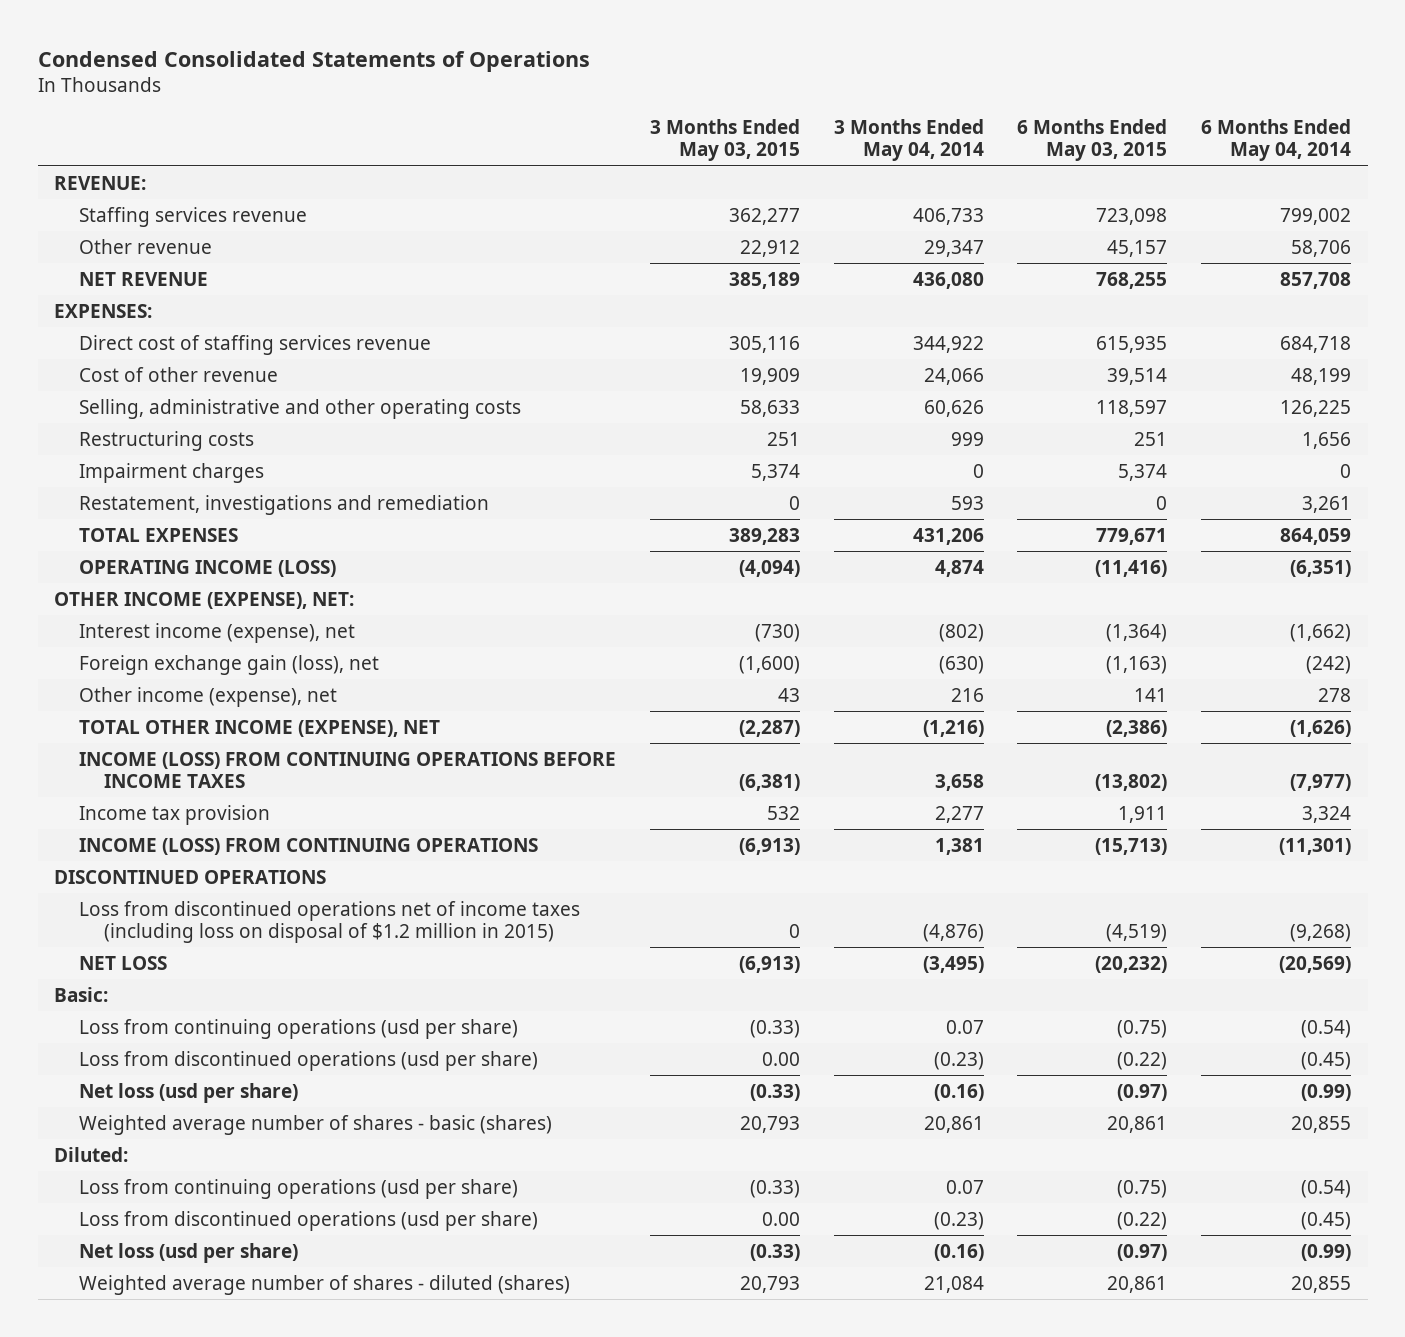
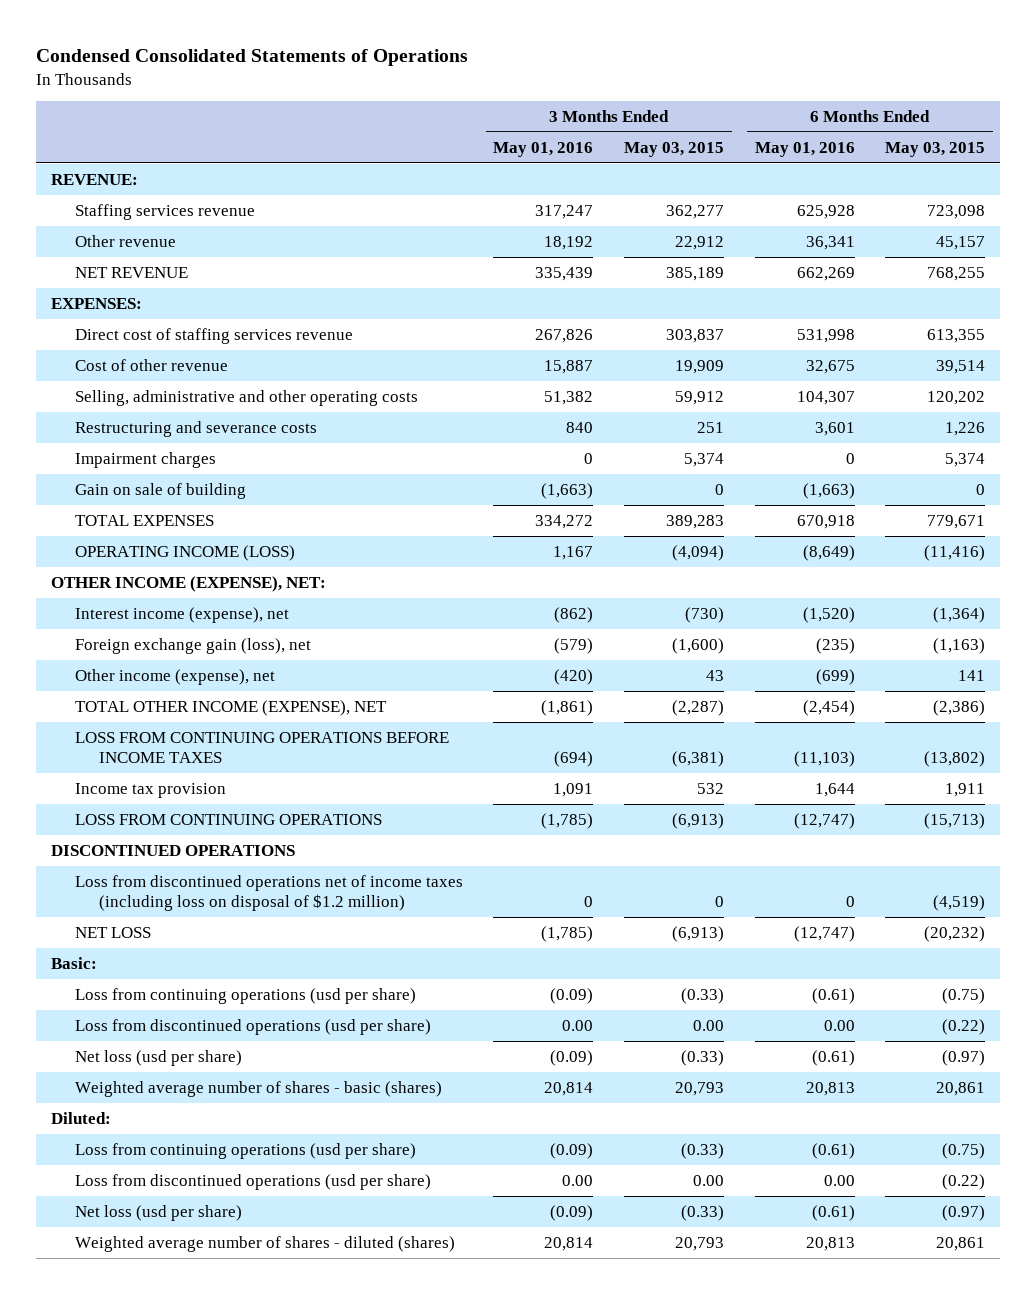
- | 3 Months Ended May 03, 2015 | 3 Months Ended May 04, 2014 | 6 Months Ended May 03, 2015 | 6 Months Ended May 04, 2014
+ | 3 Months Ended May 01, 2016 | 3 Months Ended May 03, 2015 | 6 Months Ended May 01, 2016 | 6 Months Ended May 03, 2015
- Direct cost of staffing services revenue | 305,116 | 344,922 | 615,935 | 684,718
+ Direct cost of staffing services revenue | 267,826 | 303,837 | 531,998 | 613,355
- Selling, administrative and other operating costs | 58,633 | 60,626 | 118,597 | 126,225
- Restructuring costs | 251 | 999 | 251 | 1,656
+ Selling, administrative and other operating costs | 51,382 | 59,912 | 104,307 | 120,202
+ Restructuring and severance costs | 840 | 251 | 3,601 | 1,226
- Restatement, investigations and remediation | 0 | 593 | 0 | 3,261
+ Gain on sale of building | (1,663) | 0 | (1,663) | 0
- INCOME (LOSS) FROM CONTINUING OPERATIONS BEFORE INCOME TAXES | (6,381) | 3,658 | (13,802) | (7,977)
+ LOSS FROM CONTINUING OPERATIONS BEFORE INCOME TAXES | (694) | (6,381) | (11,103) | (13,802)
- INCOME (LOSS) FROM CONTINUING OPERATIONS | (6,913) | 1,381 | (15,713) | (11,301)
+ LOSS FROM CONTINUING OPERATIONS | (1,785) | (6,913) | (12,747) | (15,713)
- Loss from discontinued operations net of income taxes (including loss on disposal of $1.2 million in 2015) | 0 | (4,876) | (4,519) | (9,268)
+ Loss from discontinued operations net of income taxes (including loss on disposal of $1.2 million) | 0 | 0 | 0 | (4,519)

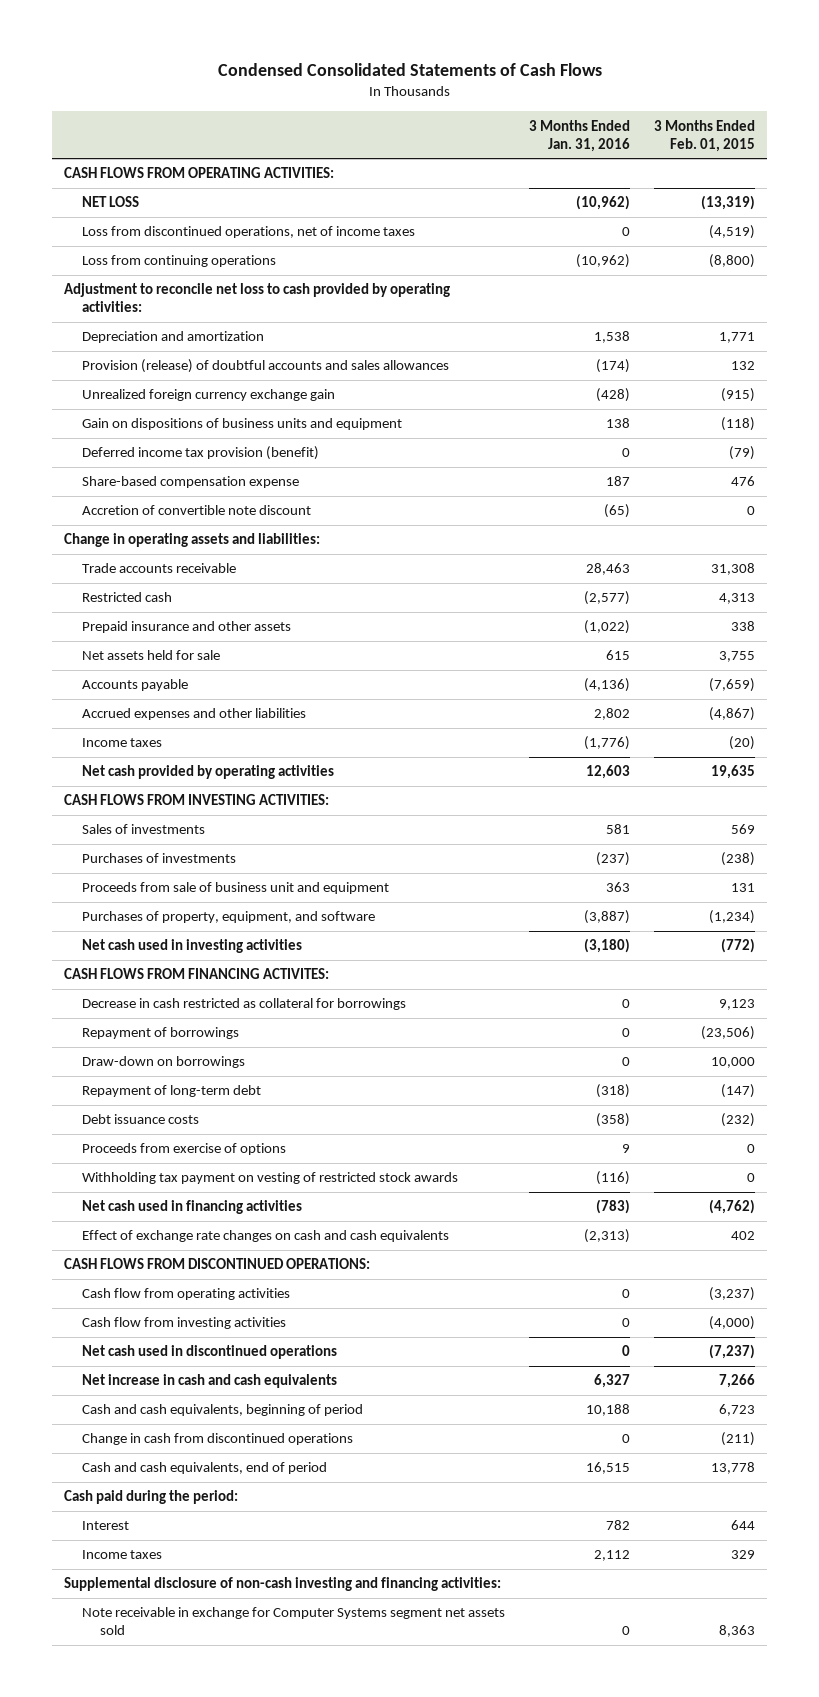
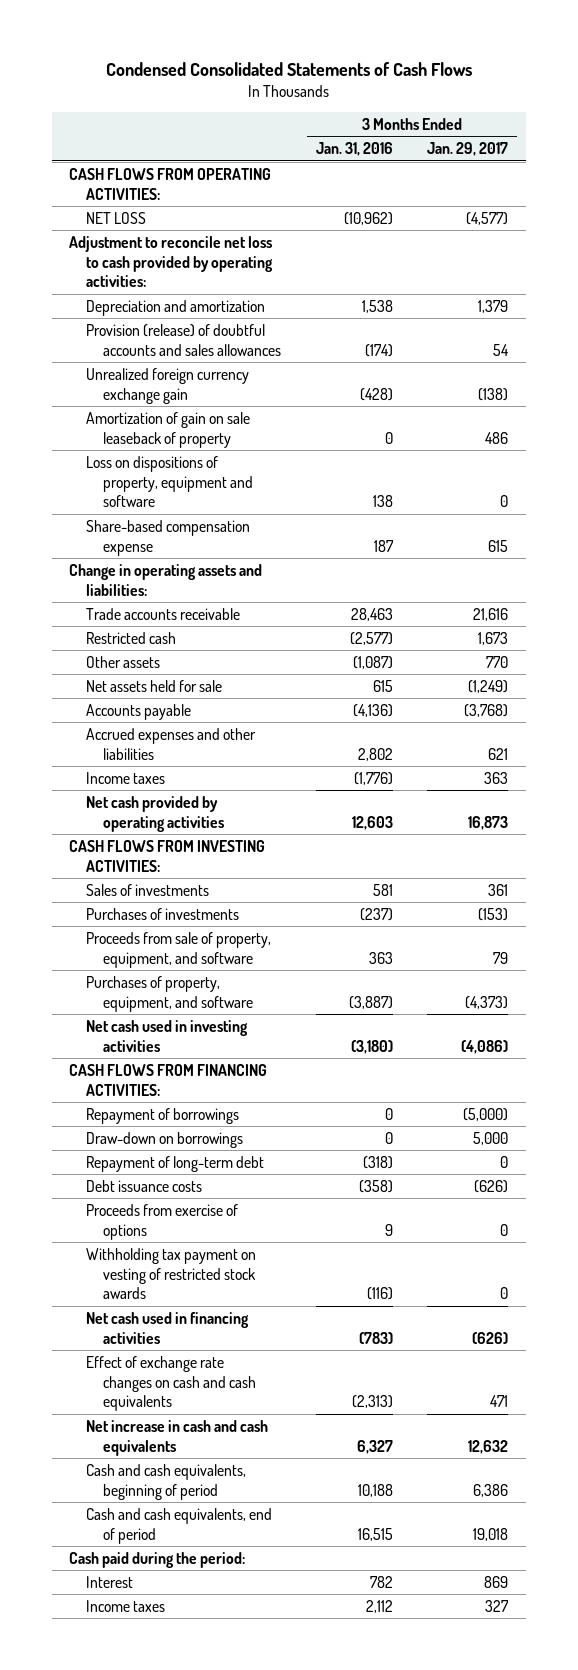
- | 3 Months Ended Jan. 31, 2016 | 3 Months Ended Feb. 01, 2015
+ | 3 Months Ended Jan. 31, 2016 | 3 Months Ended Jan. 29, 2017
- Loss from discontinued operations, net of income taxes | 0 | (4,519)
- Loss from continuing operations | (10,962) | (8,800)
- Gain on dispositions of business units and equipment | 138 | (118)
- Deferred income tax provision (benefit) | 0 | (79)
+ Amortization of gain on sale leaseback of property | 0 | 486
+ Loss on dispositions of property, equipment and software | 138 | 0
- Accretion of convertible note discount | (65) | 0
- Prepaid insurance and other assets | (1,022) | 338
+ Other assets | (1,087) | 770
- Proceeds from sale of business unit and equipment | 363 | 131
+ Proceeds from sale of property, equipment, and software | 363 | 79
- CASH FLOWS FROM FINANCING ACTIVITES:
- Decrease in cash restricted as collateral for borrowings | 0 | 9,123
+ CASH FLOWS FROM FINANCING ACTIVITIES:
- CASH FLOWS FROM DISCONTINUED OPERATIONS:
- Cash flow from operating activities | 0 | (3,237)
- Cash flow from investing activities | 0 | (4,000)
- Net cash used in discontinued operations | 0 | (7,237)
- Change in cash from discontinued operations | 0 | (211)
- Supplemental disclosure of non-cash investing and financing activities:
- Note receivable in exchange for Computer Systems segment net assets sold | 0 | 8,363

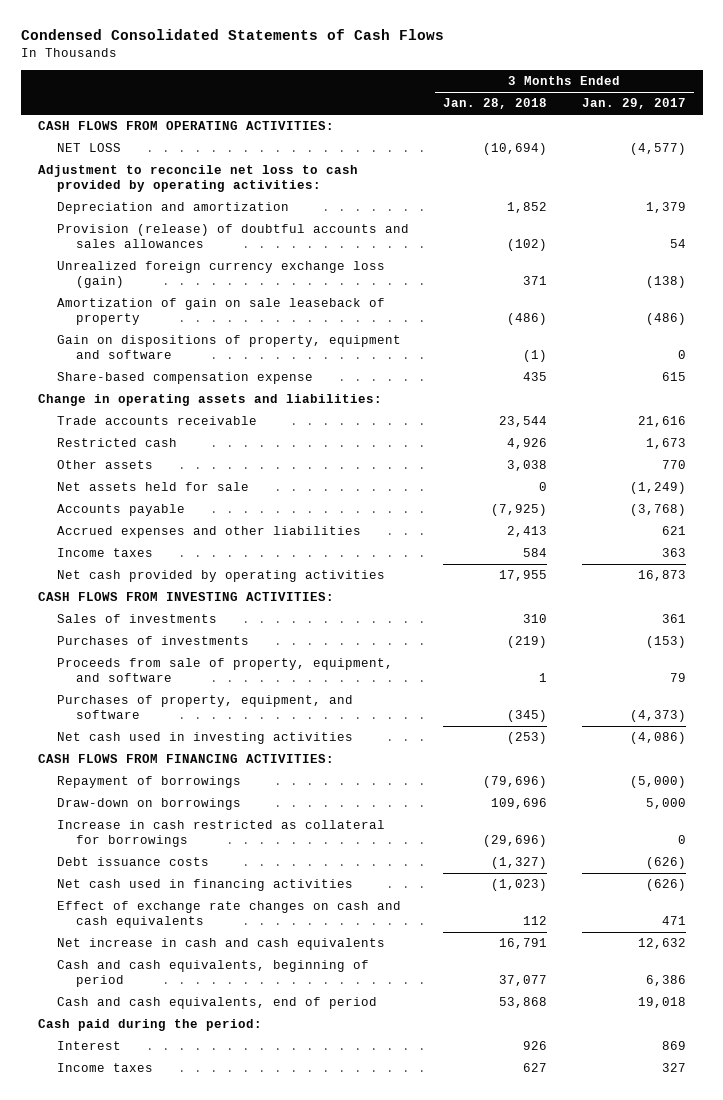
- | 3 Months Ended Jan. 31, 2016 | 3 Months Ended Jan. 29, 2017
+ | 3 Months Ended Jan. 28, 2018 | 3 Months Ended Jan. 29, 2017
- Unrealized foreign currency exchange gain | (428) | (138)
- Amortization of gain on sale leaseback of property | 0 | 486
- Loss on dispositions of property, equipment and software | 138 | 0
+ Unrealized foreign currency exchange loss (gain) | 371 | (138)
+ Amortization of gain on sale leaseback of property | (486) | (486)
+ Gain on dispositions of property, equipment and software | (1) | 0
- Repayment of long-term debt | (318) | 0
+ Increase in cash restricted as collateral for borrowings | (29,696) | 0
- Proceeds from exercise of options | 9 | 0
- Withholding tax payment on vesting of restricted stock awards | (116) | 0

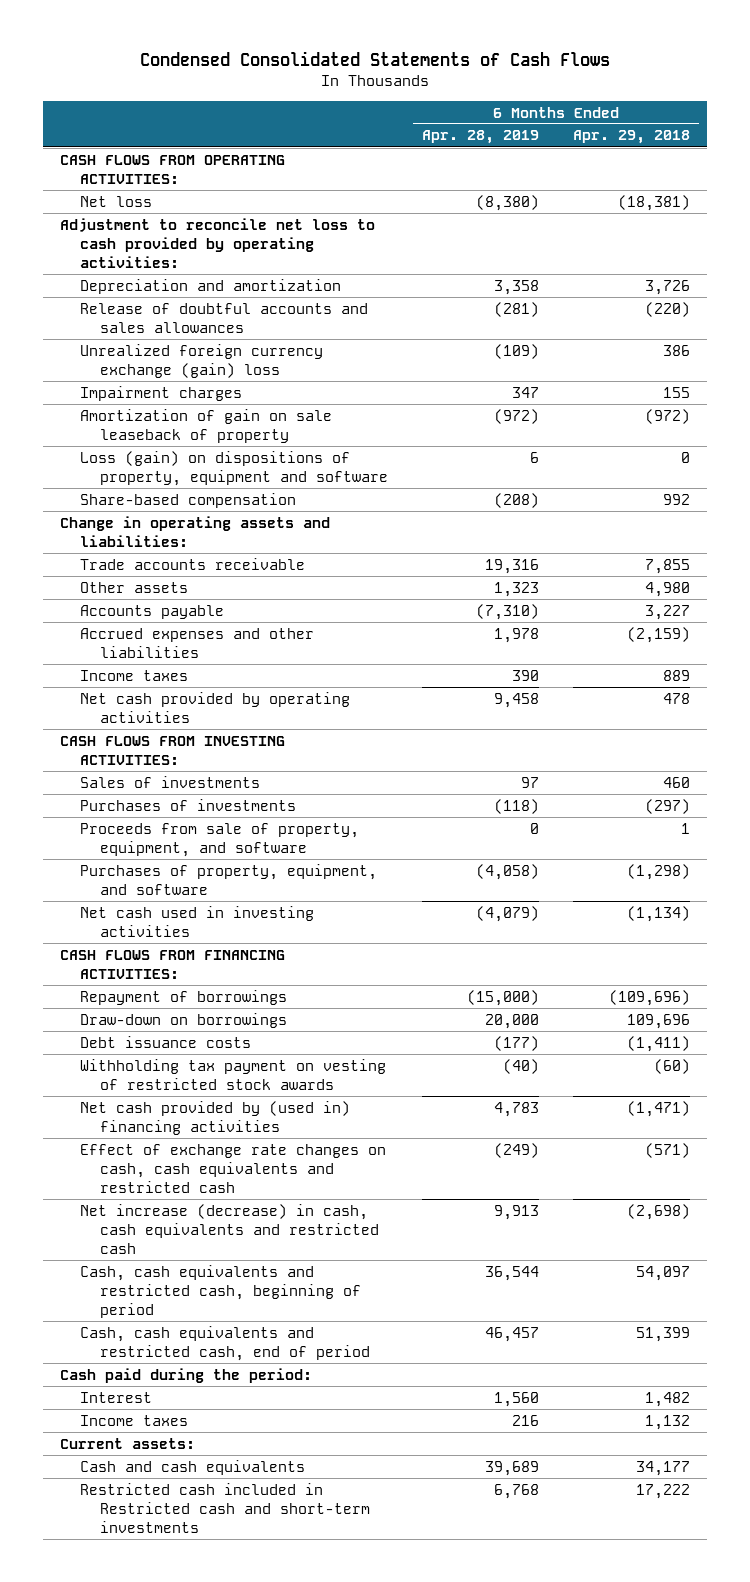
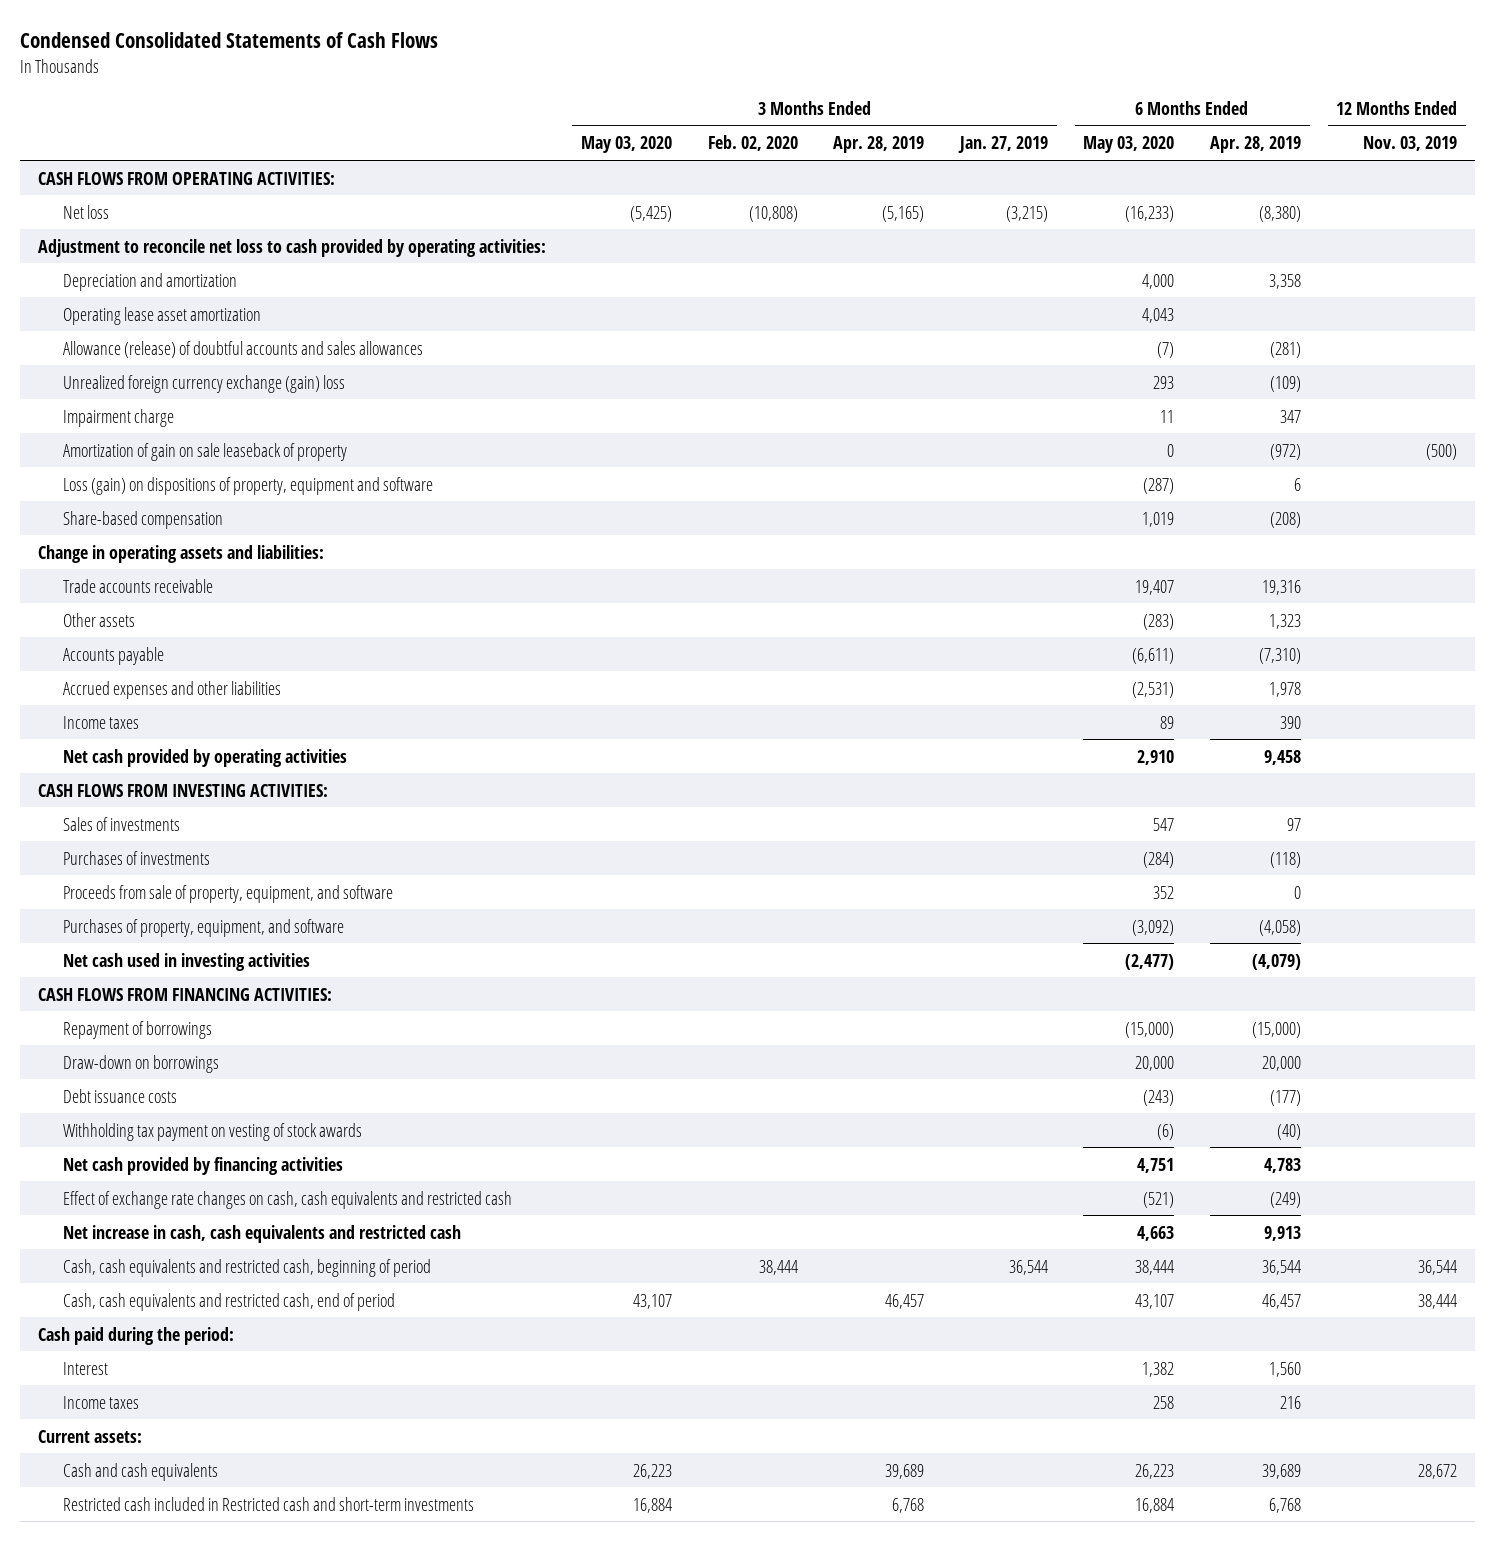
- | 6 Months Ended Apr. 28, 2019 | 6 Months Ended Apr. 29, 2018
+ | 3 Months Ended May 03, 2020 | 3 Months Ended Feb. 02, 2020 | 3 Months Ended Apr. 28, 2019 | 3 Months Ended Jan. 27, 2019 | 6 Months Ended May 03, 2020 | 6 Months Ended Apr. 28, 2019 | 12 Months Ended Nov. 03, 2019
- Release of doubtful accounts and sales allowances | (281) | (220)
+ Operating lease asset amortization | | | | | 4,043 | |
+ Allowance (release) of doubtful accounts and sales allowances | | | | | (7) | (281) |
- Impairment charges | 347 | 155
+ Impairment charge | | | | | 11 | 347 |
- Withholding tax payment on vesting of restricted stock awards | (40) | (60)
- Net cash provided by (used in) financing activities | 4,783 | (1,471)
+ Withholding tax payment on vesting of stock awards | | | | | (6) | (40) |
+ Net cash provided by financing activities | | | | | 4,751 | 4,783 |
- Net increase (decrease) in cash, cash equivalents and restricted cash | 9,913 | (2,698)
+ Net increase in cash, cash equivalents and restricted cash | | | | | 4,663 | 9,913 |

